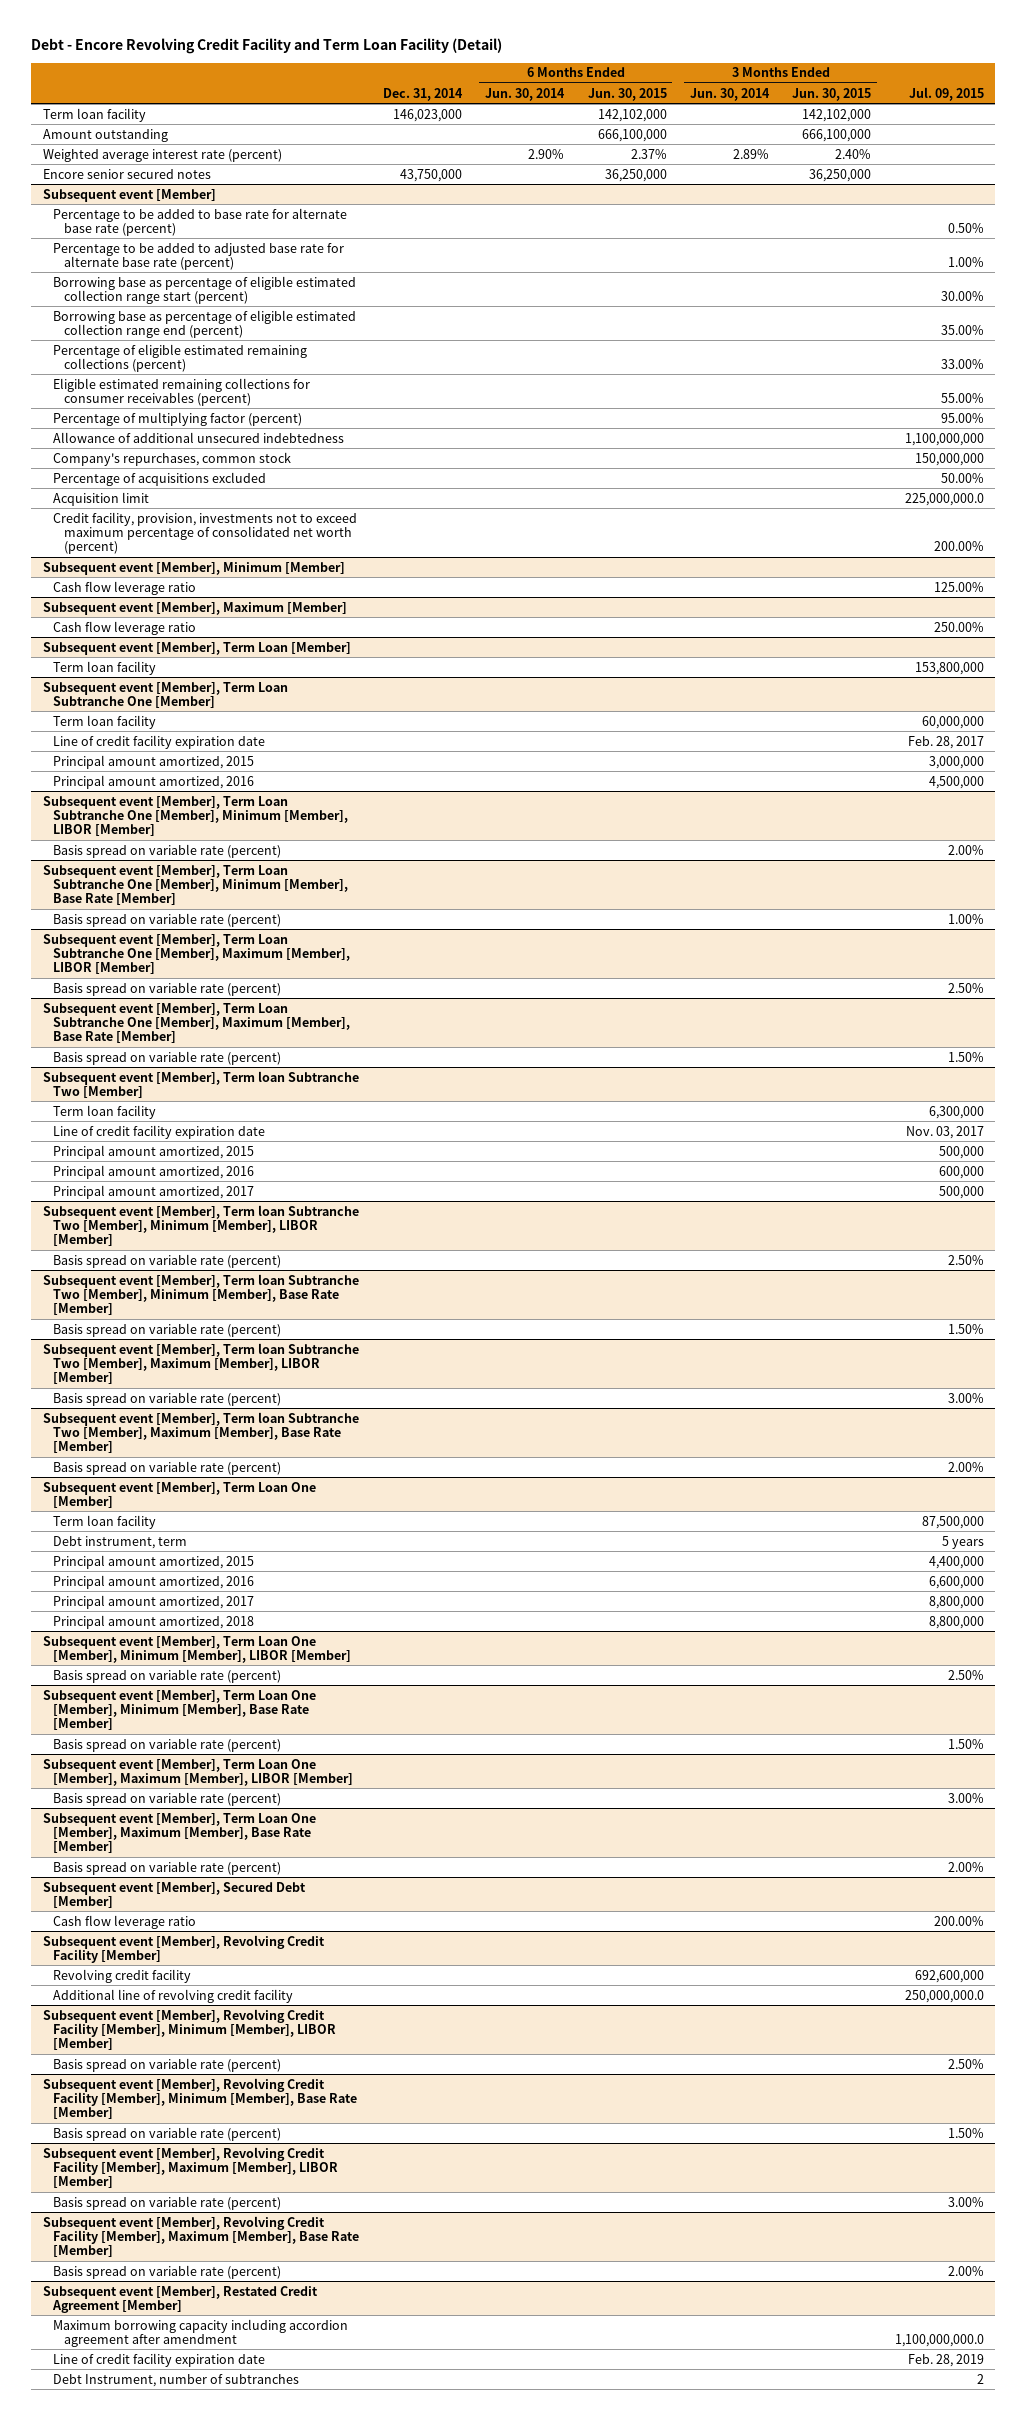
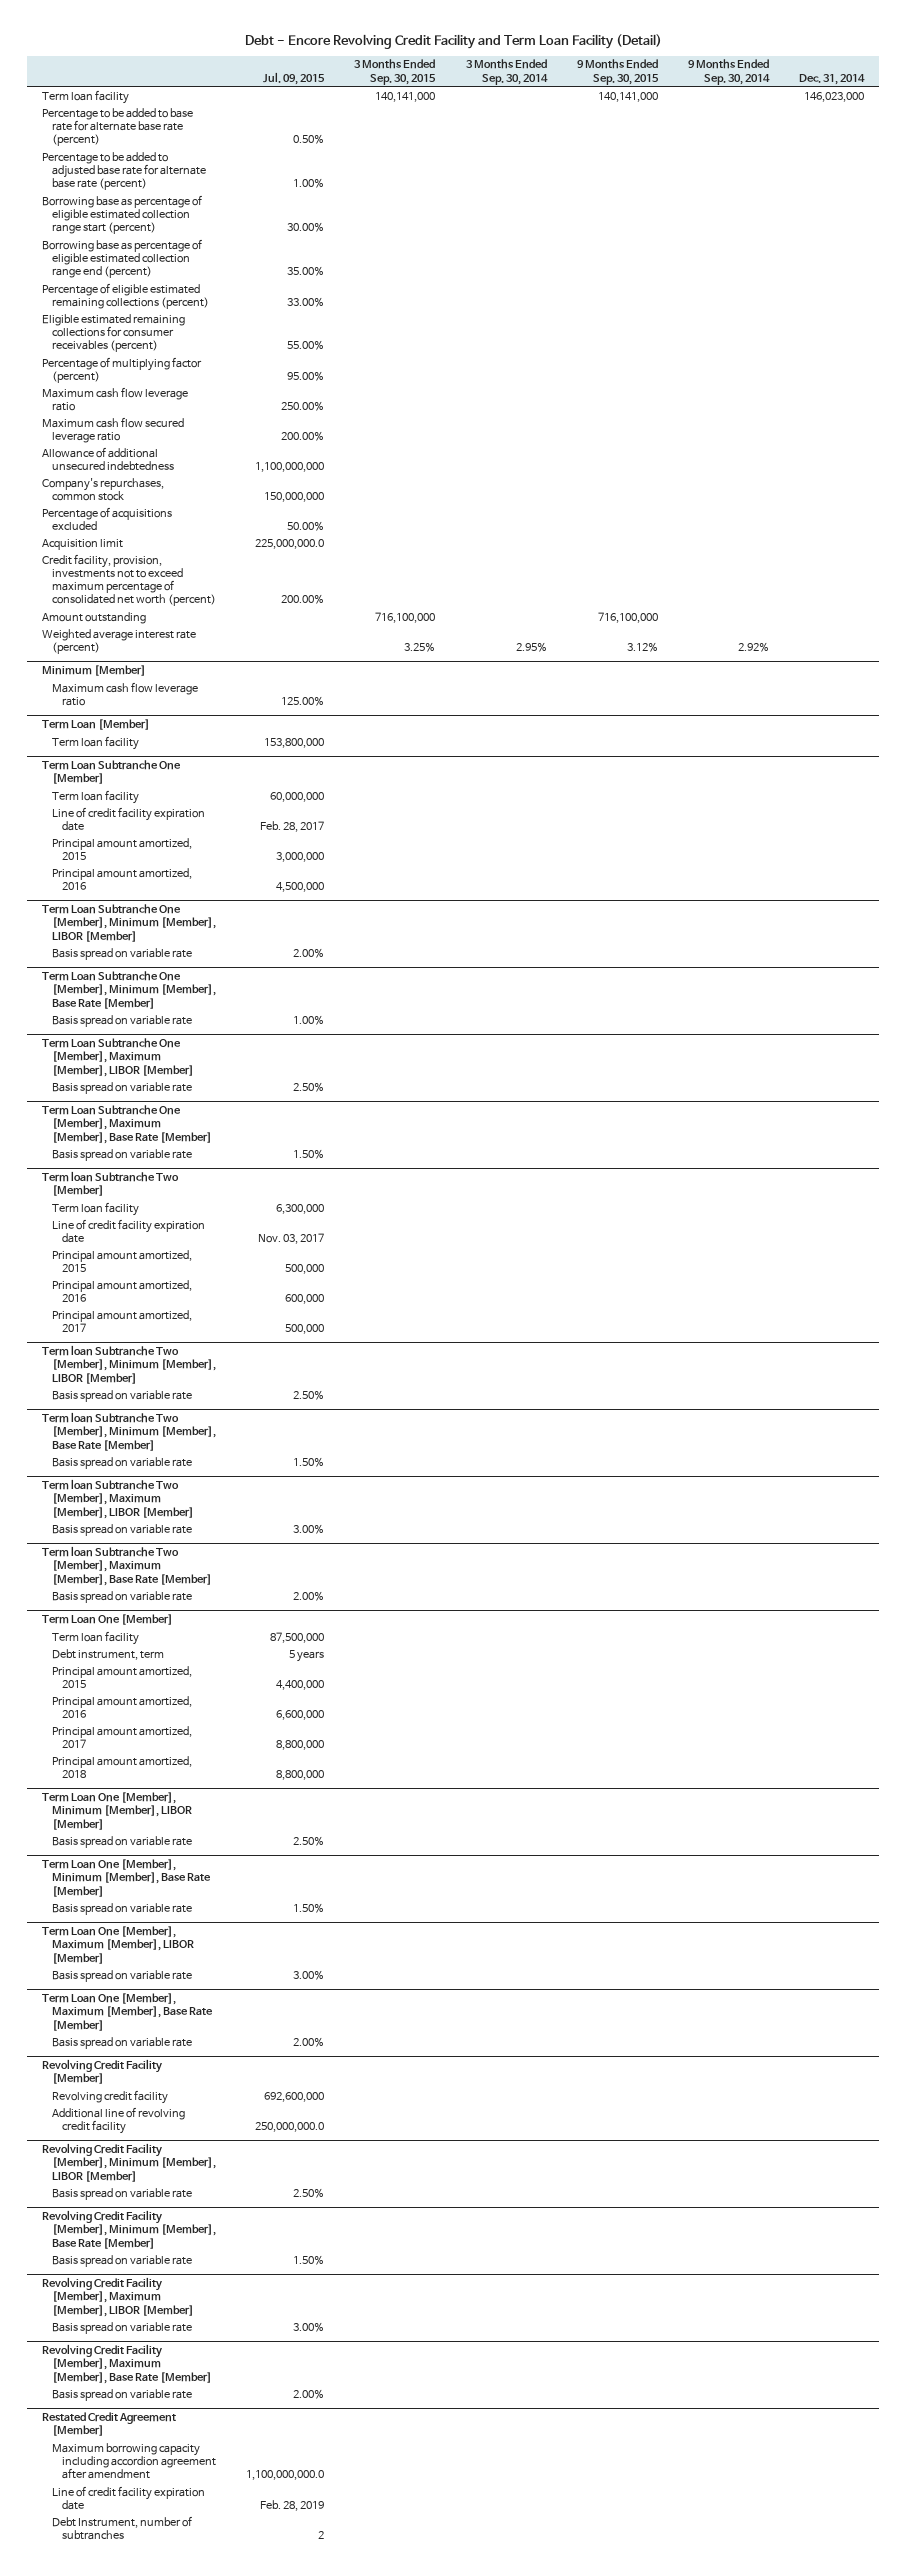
- | Dec. 31, 2014 | 6 Months Ended Jun. 30, 2014 | 6 Months Ended Jun. 30, 2015 | 3 Months Ended Jun. 30, 2014 | 3 Months Ended Jun. 30, 2015 | Jul. 09, 2015
+ | Jul. 09, 2015 | 3 Months Ended Sep. 30, 2015 | 3 Months Ended Sep. 30, 2014 | 9 Months Ended Sep. 30, 2015 | 9 Months Ended Sep. 30, 2014 | Dec. 31, 2014
- Encore senior secured notes | 43,750,000 | | 36,250,000 | | 36,250,000 |
- Subsequent event [Member]
+ Maximum cash flow leverage ratio | 250.00% | | | | |
+ Maximum cash flow secured leverage ratio | 200.00% | | | | |
- Subsequent event [Member], Minimum [Member]
- Cash flow leverage ratio | | | | | | 125.00%
- Subsequent event [Member], Maximum [Member]
- Cash flow leverage ratio | | | | | | 250.00%
- Subsequent event [Member], Term Loan [Member]
moved down: Amount outstanding | | 716,100,000 | | 716,100,000 | |
moved down: Weighted average interest rate (percent) | | 3.25% | 2.95% | 3.12% | 2.92% |
+ Minimum [Member]
+ Maximum cash flow leverage ratio | 125.00% | | | | |
+ Term Loan [Member]
- Subsequent event [Member], Term Loan Subtranche One [Member]
+ Term Loan Subtranche One [Member]
- Subsequent event [Member], Term Loan Subtranche One [Member], Minimum [Member], LIBOR [Member]
- Basis spread on variable rate (percent) | | | | | | 2.00%
- Subsequent event [Member], Term Loan Subtranche One [Member], Minimum [Member], Base Rate [Member]
- Basis spread on variable rate (percent) | | | | | | 1.00%
- Subsequent event [Member], Term Loan Subtranche One [Member], Maximum [Member], LIBOR [Member]
- Basis spread on variable rate (percent) | | | | | | 2.50%
- Subsequent event [Member], Term Loan Subtranche One [Member], Maximum [Member], Base Rate [Member]
- Basis spread on variable rate (percent) | | | | | | 1.50%
- Subsequent event [Member], Term loan Subtranche Two [Member]
+ Term Loan Subtranche One [Member], Minimum [Member], LIBOR [Member]
+ Basis spread on variable rate | 2.00% | | | | |
+ Term Loan Subtranche One [Member], Minimum [Member], Base Rate [Member]
+ Basis spread on variable rate | 1.00% | | | | |
+ Term Loan Subtranche One [Member], Maximum [Member], LIBOR [Member]
+ Basis spread on variable rate | 2.50% | | | | |
+ Term Loan Subtranche One [Member], Maximum [Member], Base Rate [Member]
+ Basis spread on variable rate | 1.50% | | | | |
+ Term loan Subtranche Two [Member]
- Subsequent event [Member], Term loan Subtranche Two [Member], Minimum [Member], LIBOR [Member]
- Basis spread on variable rate (percent) | | | | | | 2.50%
- Subsequent event [Member], Term loan Subtranche Two [Member], Minimum [Member], Base Rate [Member]
- Basis spread on variable rate (percent) | | | | | | 1.50%
- Subsequent event [Member], Term loan Subtranche Two [Member], Maximum [Member], LIBOR [Member]
- Basis spread on variable rate (percent) | | | | | | 3.00%
- Subsequent event [Member], Term loan Subtranche Two [Member], Maximum [Member], Base Rate [Member]
- Basis spread on variable rate (percent) | | | | | | 2.00%
- Subsequent event [Member], Term Loan One [Member]
+ Term loan Subtranche Two [Member], Minimum [Member], LIBOR [Member]
+ Basis spread on variable rate | 2.50% | | | | |
+ Term loan Subtranche Two [Member], Minimum [Member], Base Rate [Member]
+ Basis spread on variable rate | 1.50% | | | | |
+ Term loan Subtranche Two [Member], Maximum [Member], LIBOR [Member]
+ Basis spread on variable rate | 3.00% | | | | |
+ Term loan Subtranche Two [Member], Maximum [Member], Base Rate [Member]
+ Basis spread on variable rate | 2.00% | | | | |
+ Term Loan One [Member]
- Subsequent event [Member], Term Loan One [Member], Minimum [Member], LIBOR [Member]
- Basis spread on variable rate (percent) | | | | | | 2.50%
- Subsequent event [Member], Term Loan One [Member], Minimum [Member], Base Rate [Member]
- Basis spread on variable rate (percent) | | | | | | 1.50%
- Subsequent event [Member], Term Loan One [Member], Maximum [Member], LIBOR [Member]
- Basis spread on variable rate (percent) | | | | | | 3.00%
- Subsequent event [Member], Term Loan One [Member], Maximum [Member], Base Rate [Member]
- Basis spread on variable rate (percent) | | | | | | 2.00%
- Subsequent event [Member], Secured Debt [Member]
- Cash flow leverage ratio | | | | | | 200.00%
- Subsequent event [Member], Revolving Credit Facility [Member]
+ Term Loan One [Member], Minimum [Member], LIBOR [Member]
+ Basis spread on variable rate | 2.50% | | | | |
+ Term Loan One [Member], Minimum [Member], Base Rate [Member]
+ Basis spread on variable rate | 1.50% | | | | |
+ Term Loan One [Member], Maximum [Member], LIBOR [Member]
+ Basis spread on variable rate | 3.00% | | | | |
+ Term Loan One [Member], Maximum [Member], Base Rate [Member]
+ Basis spread on variable rate | 2.00% | | | | |
+ Revolving Credit Facility [Member]
- Subsequent event [Member], Revolving Credit Facility [Member], Minimum [Member], LIBOR [Member]
- Basis spread on variable rate (percent) | | | | | | 2.50%
- Subsequent event [Member], Revolving Credit Facility [Member], Minimum [Member], Base Rate [Member]
- Basis spread on variable rate (percent) | | | | | | 1.50%
- Subsequent event [Member], Revolving Credit Facility [Member], Maximum [Member], LIBOR [Member]
- Basis spread on variable rate (percent) | | | | | | 3.00%
- Subsequent event [Member], Revolving Credit Facility [Member], Maximum [Member], Base Rate [Member]
- Basis spread on variable rate (percent) | | | | | | 2.00%
- Subsequent event [Member], Restated Credit Agreement [Member]
+ Revolving Credit Facility [Member], Minimum [Member], LIBOR [Member]
+ Basis spread on variable rate | 2.50% | | | | |
+ Revolving Credit Facility [Member], Minimum [Member], Base Rate [Member]
+ Basis spread on variable rate | 1.50% | | | | |
+ Revolving Credit Facility [Member], Maximum [Member], LIBOR [Member]
+ Basis spread on variable rate | 3.00% | | | | |
+ Revolving Credit Facility [Member], Maximum [Member], Base Rate [Member]
+ Basis spread on variable rate | 2.00% | | | | |
+ Restated Credit Agreement [Member]

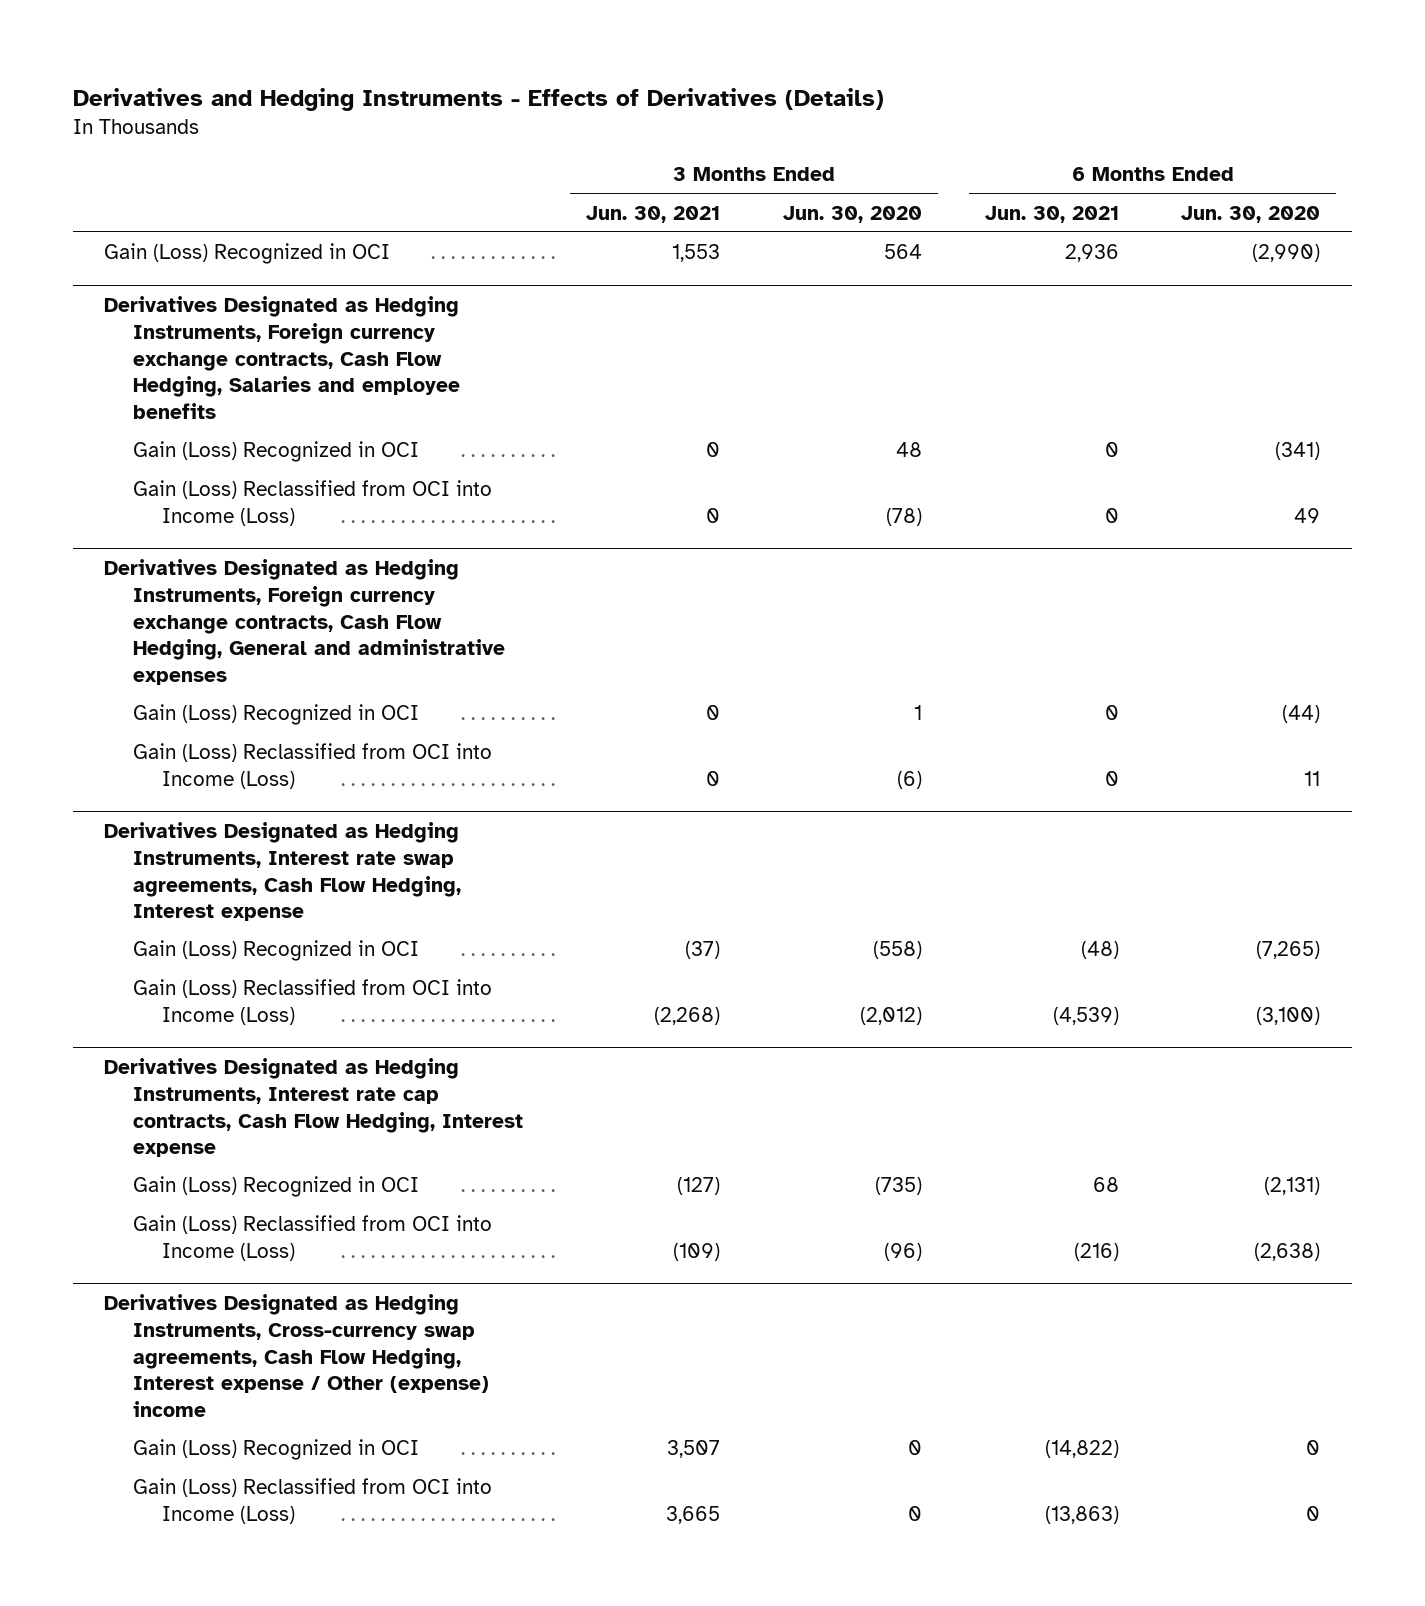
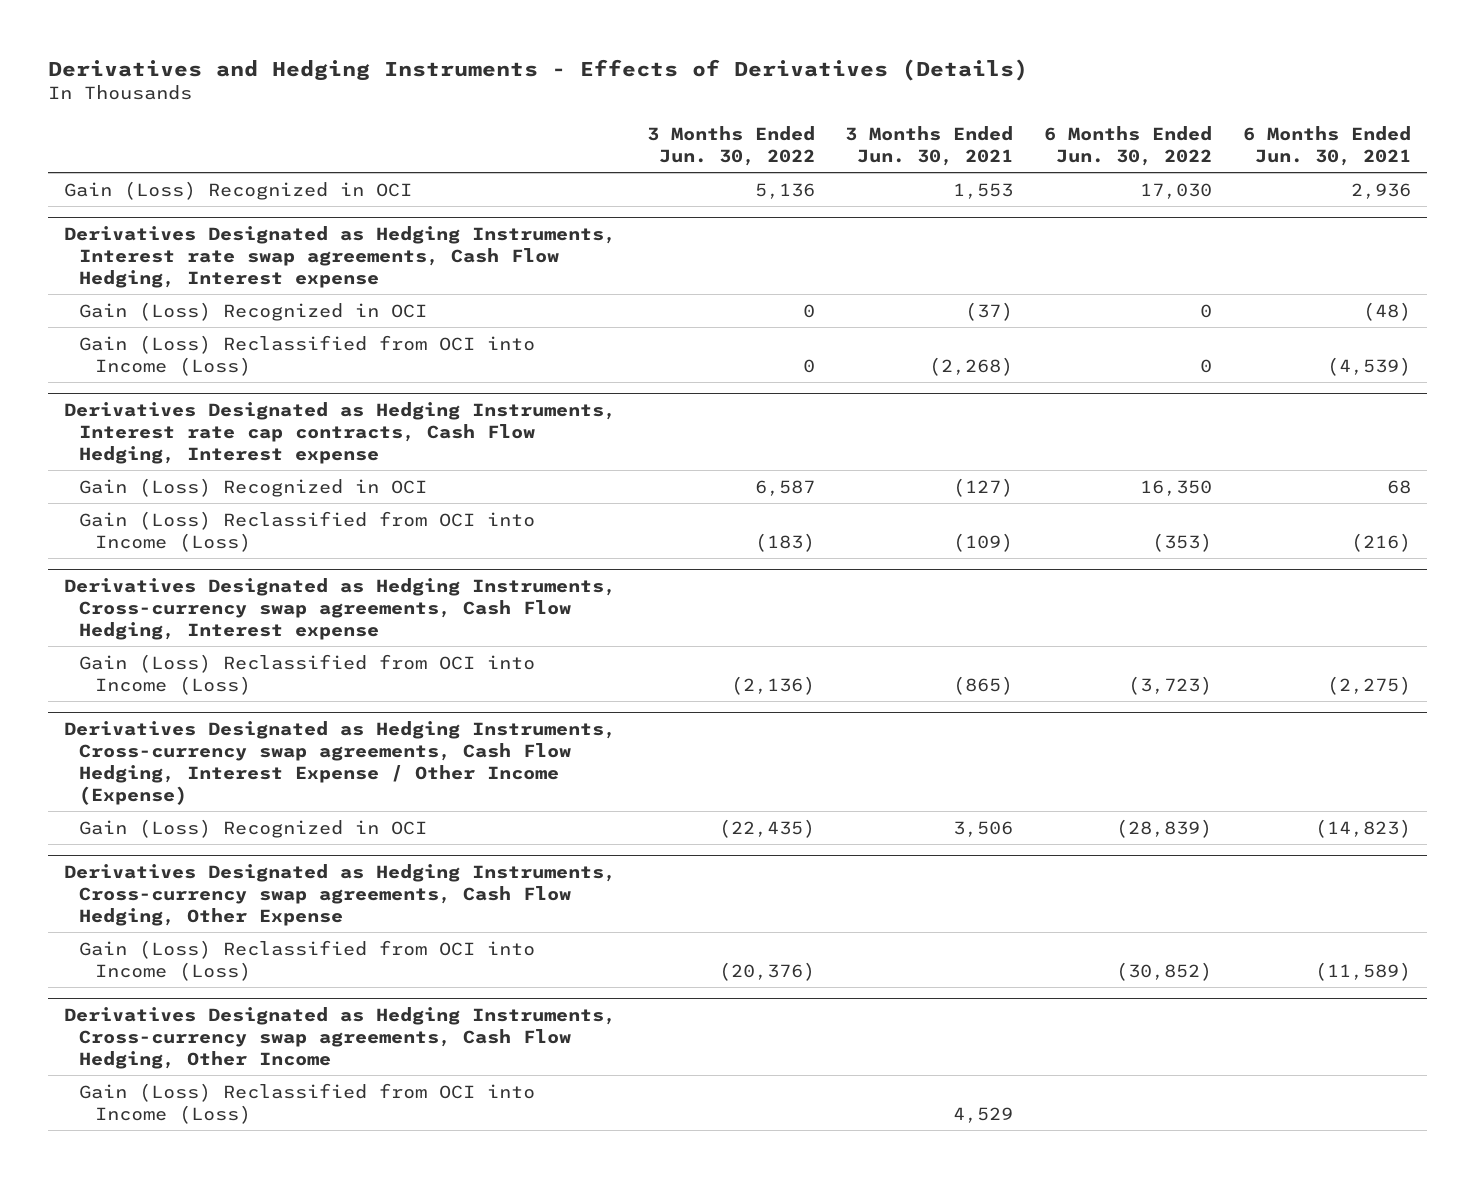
- | 3 Months Ended Jun. 30, 2021 | 3 Months Ended Jun. 30, 2020 | 6 Months Ended Jun. 30, 2021 | 6 Months Ended Jun. 30, 2020
+ | 3 Months Ended Jun. 30, 2022 | 3 Months Ended Jun. 30, 2021 | 6 Months Ended Jun. 30, 2022 | 6 Months Ended Jun. 30, 2021
- Derivatives Designated as Hedging Instruments, Foreign currency exchange contracts, Cash Flow Hedging, Salaries and employee benefits
- Gain (Loss) Recognized in OCI | 0 | 48 | 0 | (341)
- Gain (Loss) Reclassified from OCI into Income (Loss) | 0 | (78) | 0 | 49
- Derivatives Designated as Hedging Instruments, Foreign currency exchange contracts, Cash Flow Hedging, General and administrative expenses
- Gain (Loss) Recognized in OCI | 0 | 1 | 0 | (44)
- Gain (Loss) Reclassified from OCI into Income (Loss) | 0 | (6) | 0 | 11
- Derivatives Designated as Hedging Instruments, Cross-currency swap agreements, Cash Flow Hedging, Interest expense / Other (expense) income
- Gain (Loss) Recognized in OCI | 3,507 | 0 | (14,822) | 0
- Gain (Loss) Reclassified from OCI into Income (Loss) | 3,665 | 0 | (13,863) | 0
+ Derivatives Designated as Hedging Instruments, Cross-currency swap agreements, Cash Flow Hedging, Interest expense
+ Gain (Loss) Reclassified from OCI into Income (Loss) | (2,136) | (865) | (3,723) | (2,275)
+ Derivatives Designated as Hedging Instruments, Cross-currency swap agreements, Cash Flow Hedging, Interest Expense / Other Income (Expense)
+ Gain (Loss) Recognized in OCI | (22,435) | 3,506 | (28,839) | (14,823)
+ Derivatives Designated as Hedging Instruments, Cross-currency swap agreements, Cash Flow Hedging, Other Expense
+ Gain (Loss) Reclassified from OCI into Income (Loss) | (20,376) | | (30,852) | (11,589)
+ Derivatives Designated as Hedging Instruments, Cross-currency swap agreements, Cash Flow Hedging, Other Income
+ Gain (Loss) Reclassified from OCI into Income (Loss) | | 4,529 | |

